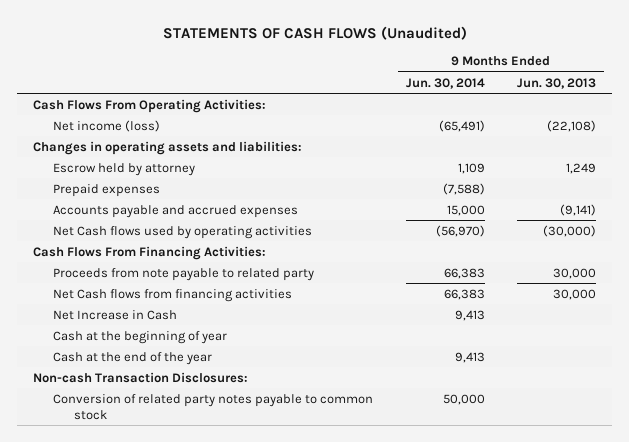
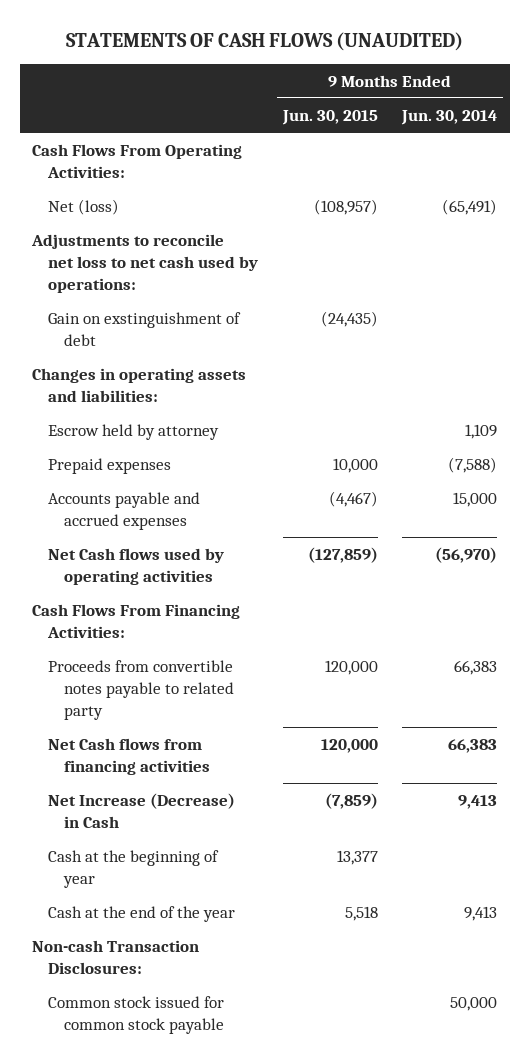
- STATEMENTS OF CASH FLOWS (Unaudited)
+ STATEMENTS OF CASH FLOWS (UNAUDITED)
- | 9 Months Ended Jun. 30, 2014 | 9 Months Ended Jun. 30, 2013
+ | 9 Months Ended Jun. 30, 2015 | 9 Months Ended Jun. 30, 2014
- Net income (loss) | (65,491) | (22,108)
+ Net (loss) | (108,957) | (65,491)
+ Adjustments to reconcile net loss to net cash used by operations:
+ Gain on exstinguishment of debt | (24,435) |
- Proceeds from note payable to related party | 66,383 | 30,000
+ Proceeds from convertible notes payable to related party | 120,000 | 66,383
- Net Increase in Cash | 9,413 |
+ Net Increase (Decrease) in Cash | (7,859) | 9,413
- Conversion of related party notes payable to common stock | 50,000 |
+ Common stock issued for common stock payable | | 50,000

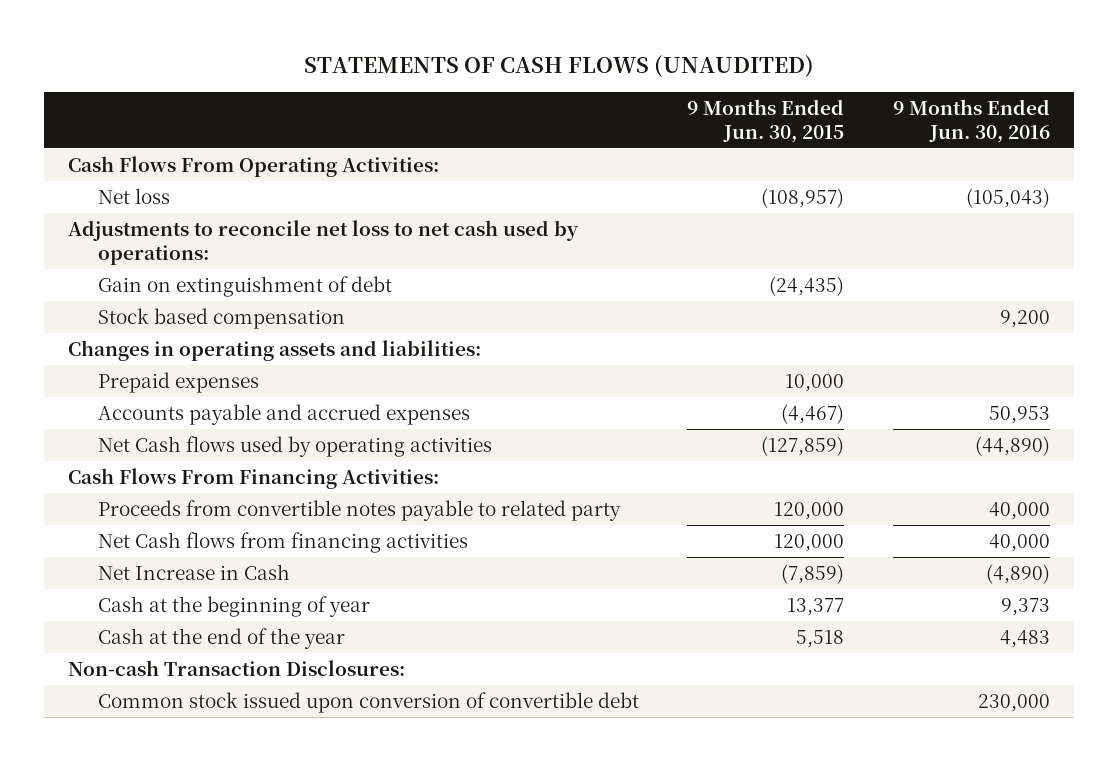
- | 9 Months Ended Jun. 30, 2015 | 9 Months Ended Jun. 30, 2014
+ | 9 Months Ended Jun. 30, 2015 | 9 Months Ended Jun. 30, 2016
- Net (loss) | (108,957) | (65,491)
+ Net loss | (108,957) | (105,043)
- Gain on exstinguishment of debt | (24,435) |
+ Gain on extinguishment of debt | (24,435) |
+ Stock based compensation | | 9,200
- Escrow held by attorney | | 1,109
- Net Increase (Decrease) in Cash | (7,859) | 9,413
+ Net Increase in Cash | (7,859) | (4,890)
- Common stock issued for common stock payable | | 50,000
+ Common stock issued upon conversion of convertible debt | | 230,000

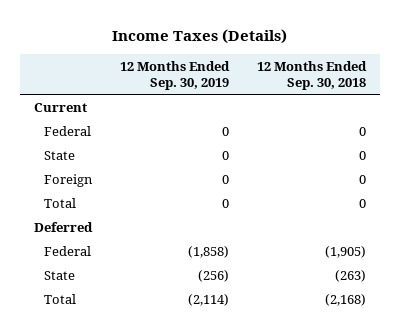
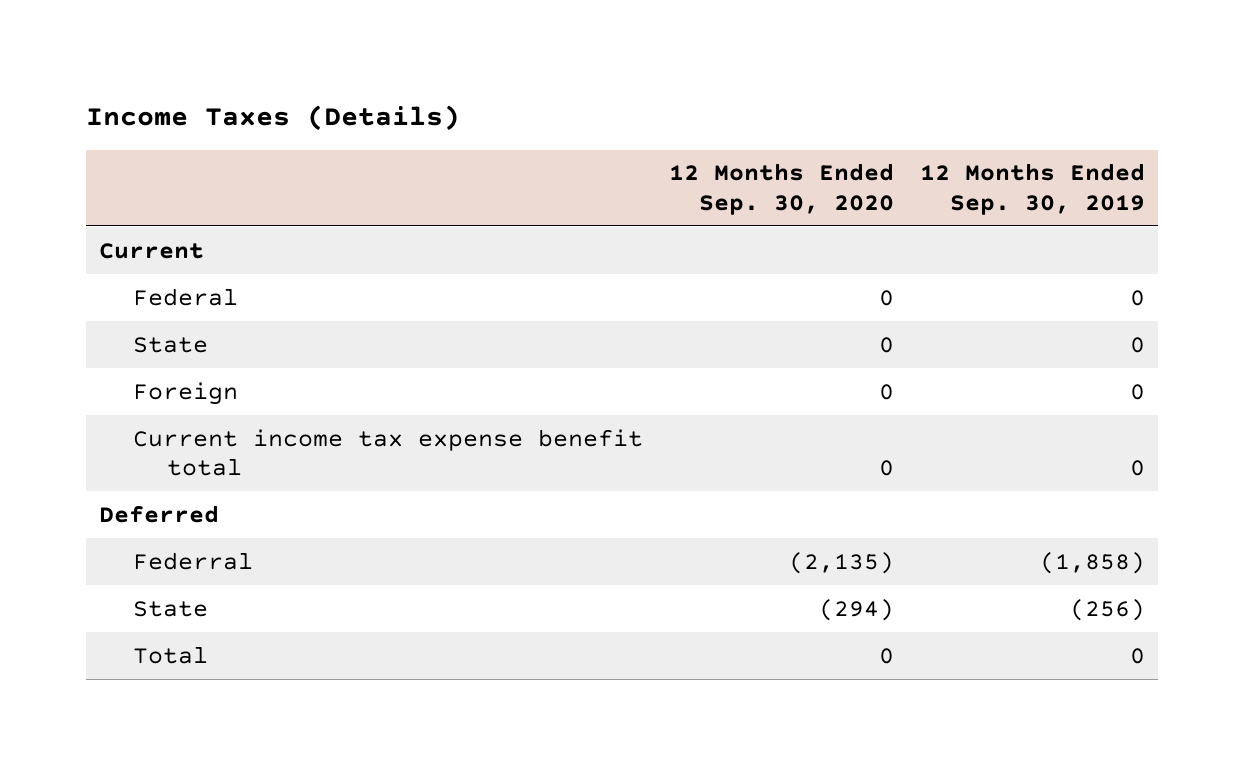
- | 12 Months Ended Sep. 30, 2019 | 12 Months Ended Sep. 30, 2018
+ | 12 Months Ended Sep. 30, 2020 | 12 Months Ended Sep. 30, 2019
+ Current income tax expense benefit total | 0 | 0
- Federal | (1,858) | (1,905)
+ Federral | (2,135) | (1,858)
- Total | (2,114) | (2,168)
moved down: Total | 0 | 0

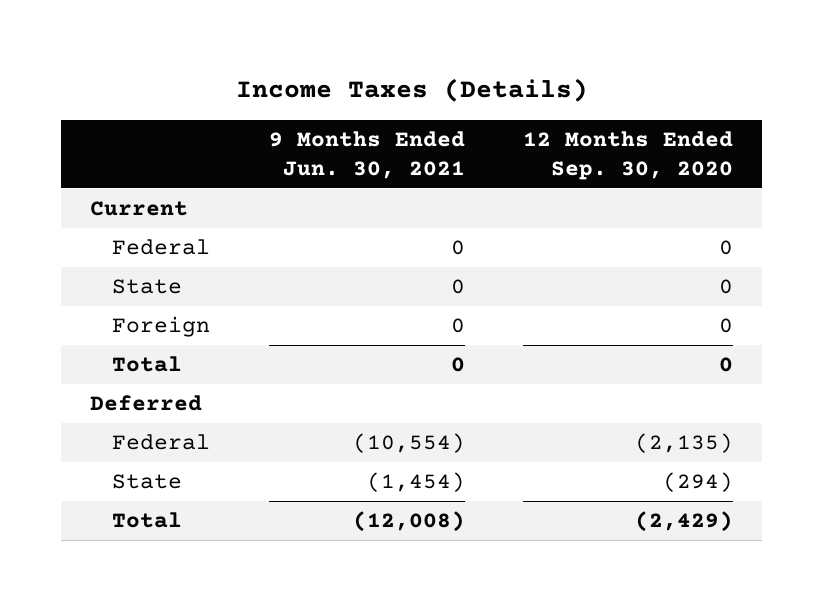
- | 12 Months Ended Sep. 30, 2020 | 12 Months Ended Sep. 30, 2019
+ | 9 Months Ended Jun. 30, 2021 | 12 Months Ended Sep. 30, 2020
- Current income tax expense benefit total | 0 | 0
moved up: Total | 0 | 0
- Federral | (2,135) | (1,858)
+ Federal | (10,554) | (2,135)
+ Total | (12,008) | (2,429)

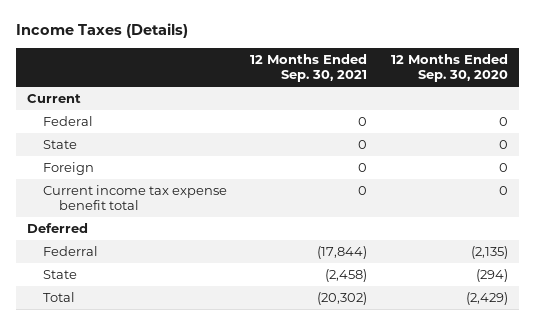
- | 9 Months Ended Jun. 30, 2021 | 12 Months Ended Sep. 30, 2020
+ | 12 Months Ended Sep. 30, 2021 | 12 Months Ended Sep. 30, 2020
- Total | 0 | 0
+ Current income tax expense benefit total | 0 | 0
- Federal | (10,554) | (2,135)
+ Federral | (17,844) | (2,135)

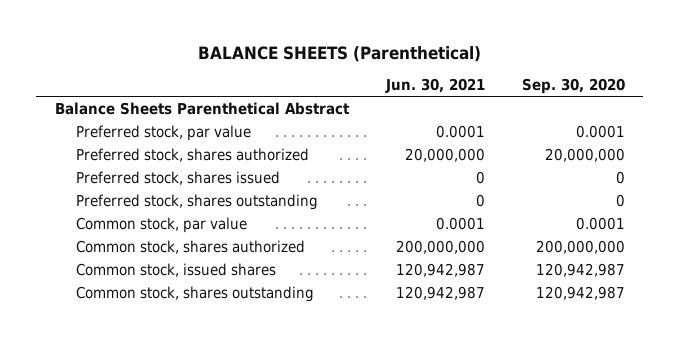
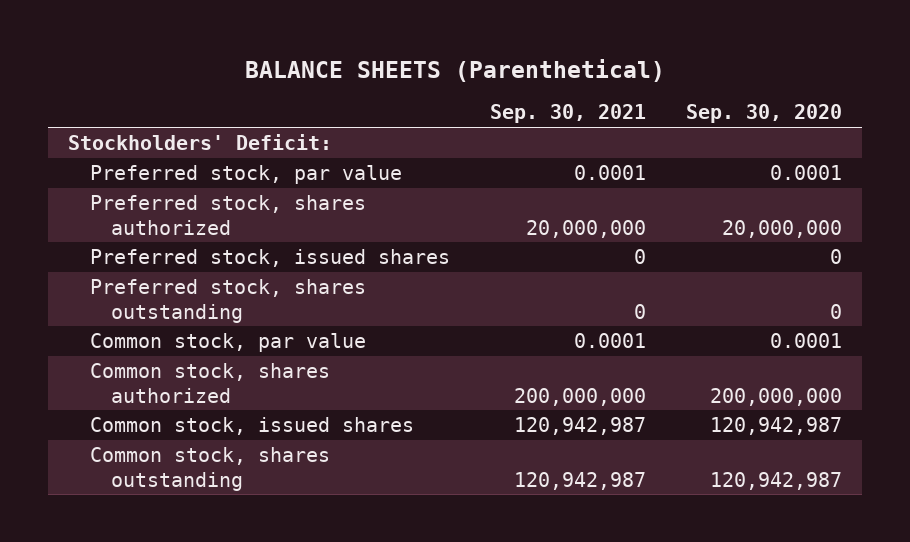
- | Jun. 30, 2021 | Sep. 30, 2020
+ | Sep. 30, 2021 | Sep. 30, 2020
- Balance Sheets Parenthetical Abstract
+ Stockholders' Deficit:
- Preferred stock, shares issued | 0 | 0
+ Preferred stock, issued shares | 0 | 0

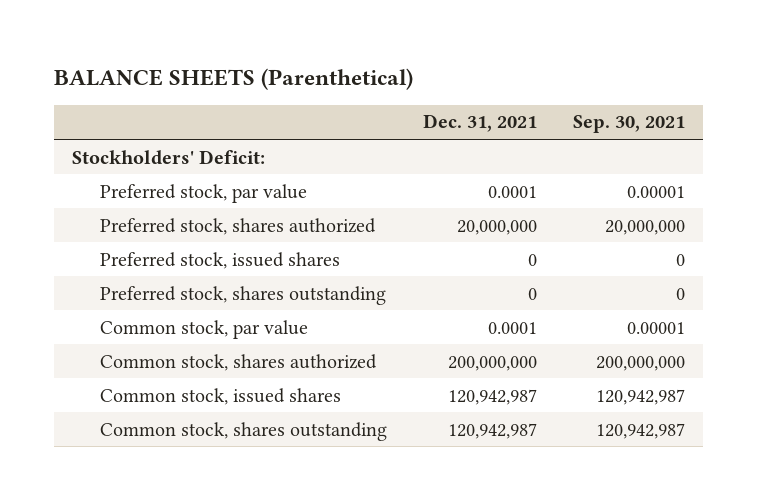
- | Sep. 30, 2021 | Sep. 30, 2020
+ | Dec. 31, 2021 | Sep. 30, 2021
- Preferred stock, par value | 0.0001 | 0.0001
+ Preferred stock, par value | 0.0001 | 0.00001
- Common stock, par value | 0.0001 | 0.0001
+ Common stock, par value | 0.0001 | 0.00001

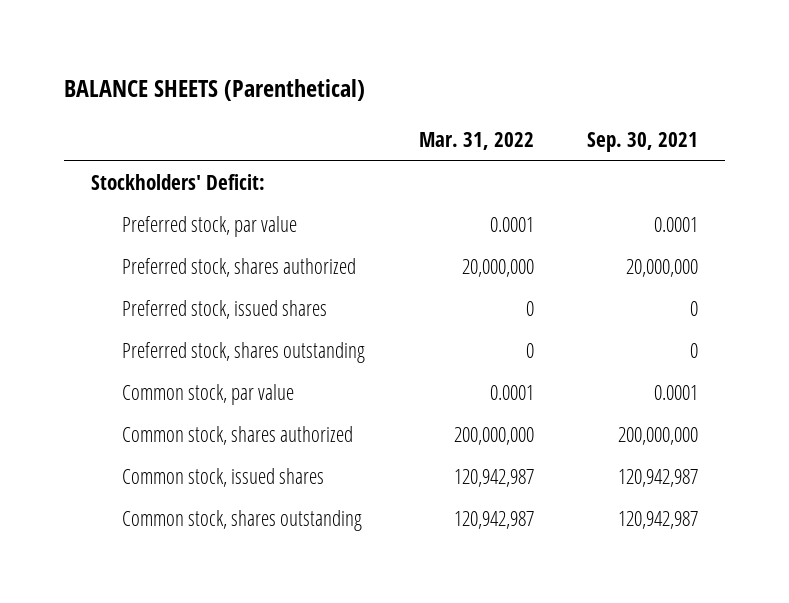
- | Dec. 31, 2021 | Sep. 30, 2021
+ | Mar. 31, 2022 | Sep. 30, 2021
- Preferred stock, par value | 0.0001 | 0.00001
+ Preferred stock, par value | 0.0001 | 0.0001
- Common stock, par value | 0.0001 | 0.00001
+ Common stock, par value | 0.0001 | 0.0001

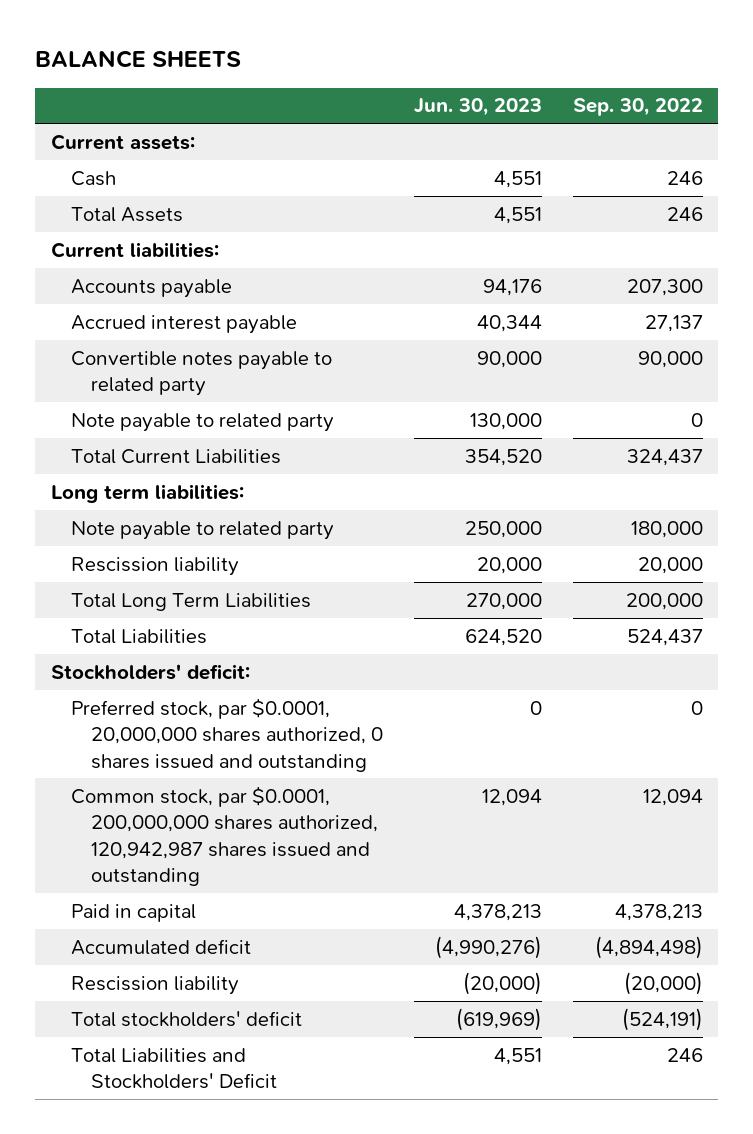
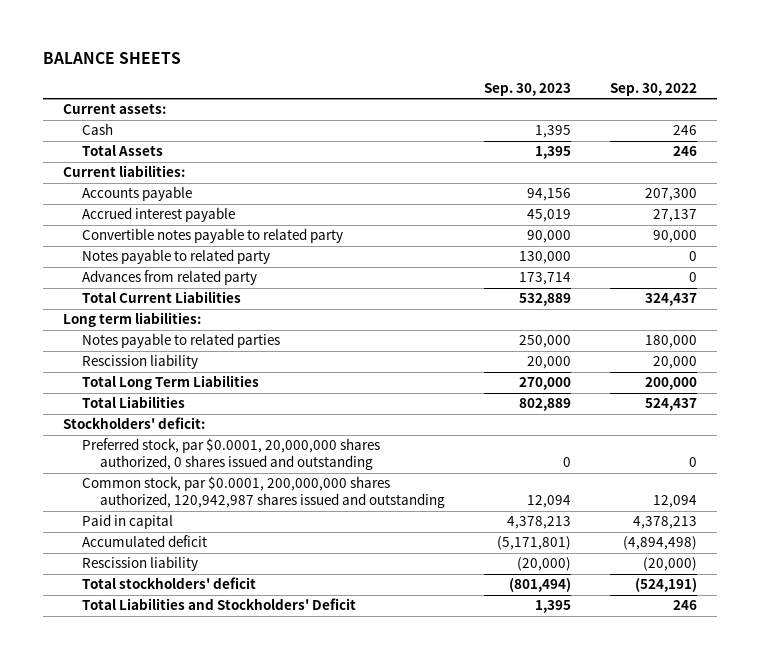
- | Jun. 30, 2023 | Sep. 30, 2022
+ | Sep. 30, 2023 | Sep. 30, 2022
- Note payable to related party | 130,000 | 0
+ Notes payable to related party | 130,000 | 0
+ Advances from related party | 173,714 | 0
- Note payable to related party | 250,000 | 180,000
+ Notes payable to related parties | 250,000 | 180,000

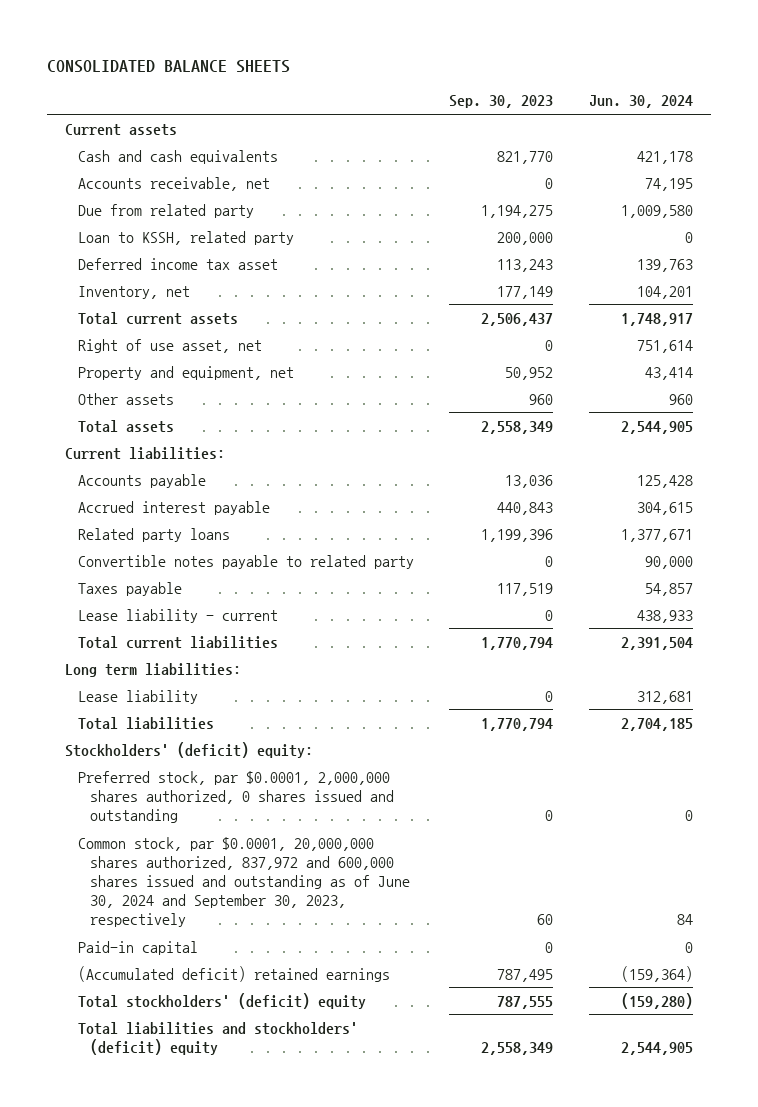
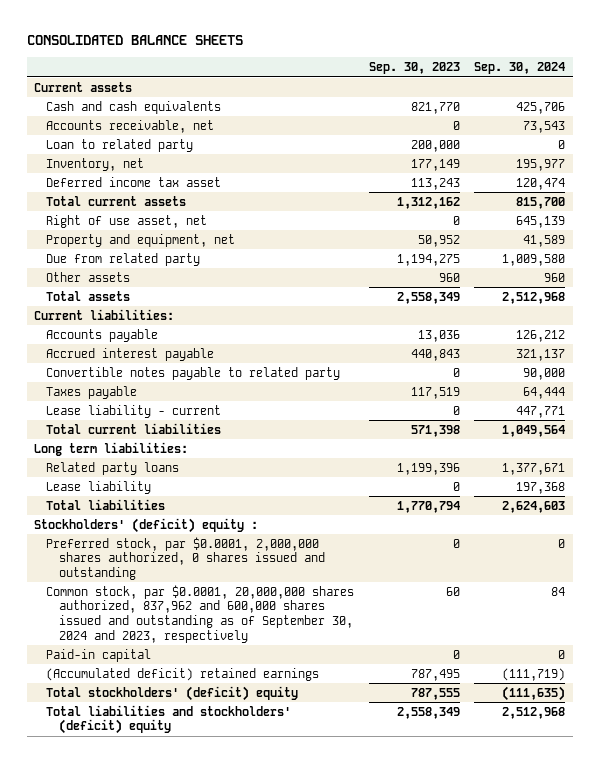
- | Sep. 30, 2023 | Jun. 30, 2024
+ | Sep. 30, 2023 | Sep. 30, 2024
- Loan to KSSH, related party | 200,000 | 0
+ Loan to related party | 200,000 | 0
- Total current assets | 2,506,437 | 1,748,917
moved down: Deferred income tax asset | 113,243 | 120,474
+ Total current assets | 1,312,162 | 815,700
moved down: Due from related party | 1,194,275 | 1,009,580
- Total current liabilities | 1,770,794 | 2,391,504
+ Total current liabilities | 571,398 | 1,049,564
moved down: Related party loans | 1,199,396 | 1,377,671
- Stockholders' (deficit) equity:
+ Stockholders' (deficit) equity :
- Common stock, par $0.0001, 20,000,000 shares authorized, 837,972 and 600,000 shares issued and outstanding as of June 30, 2024 and September 30, 2023, respectively | 60 | 84
+ Common stock, par $0.0001, 20,000,000 shares authorized, 837,962 and 600,000 shares issued and outstanding as of September 30, 2024 and 2023, respectively | 60 | 84

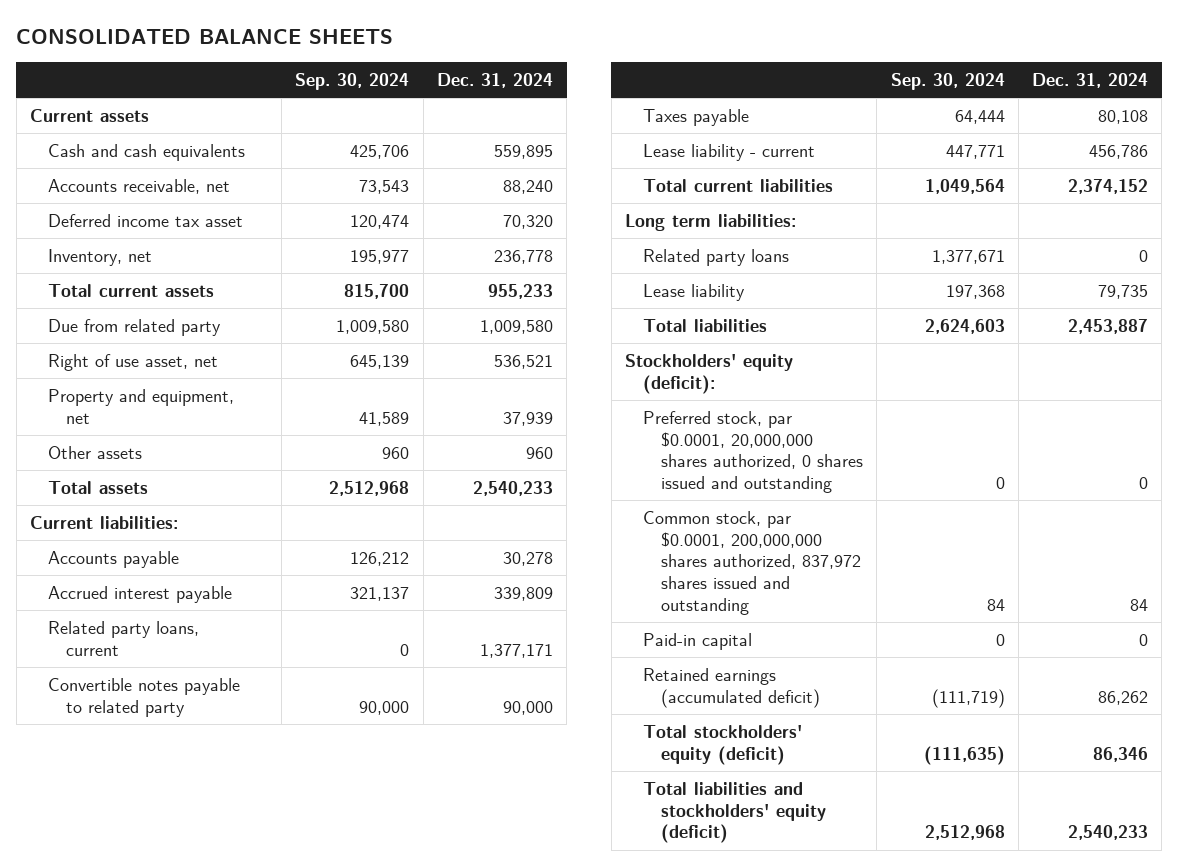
- | Sep. 30, 2023 | Sep. 30, 2024
+ | Sep. 30, 2024 | Dec. 31, 2024
- Loan to related party | 200,000 | 0
moved down: Inventory, net | 195,977 | 236,778
moved up: Due from related party | 1,009,580 | 1,009,580
+ Related party loans, current | 0 | 1,377,171
- Stockholders' (deficit) equity :
- Preferred stock, par $0.0001, 2,000,000 shares authorized, 0 shares issued and outstanding | 0 | 0
- Common stock, par $0.0001, 20,000,000 shares authorized, 837,962 and 600,000 shares issued and outstanding as of September 30, 2024 and 2023, respectively | 60 | 84
+ Stockholders' equity (deficit):
+ Preferred stock, par $0.0001, 20,000,000 shares authorized, 0 shares issued and outstanding | 0 | 0
+ Common stock, par $0.0001, 200,000,000 shares authorized, 837,972 shares issued and outstanding | 84 | 84
- (Accumulated deficit) retained earnings | 787,495 | (111,719)
- Total stockholders' (deficit) equity | 787,555 | (111,635)
- Total liabilities and stockholders' (deficit) equity | 2,558,349 | 2,512,968
+ Retained earnings (accumulated deficit) | (111,719) | 86,262
+ Total stockholders' equity (deficit) | (111,635) | 86,346
+ Total liabilities and stockholders' equity (deficit) | 2,512,968 | 2,540,233

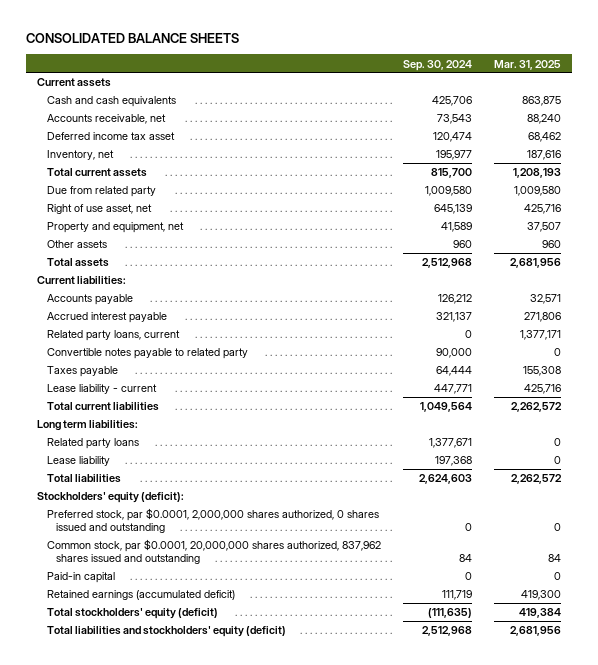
- | Sep. 30, 2024 | Dec. 31, 2024
+ | Sep. 30, 2024 | Mar. 31, 2025
- Preferred stock, par $0.0001, 20,000,000 shares authorized, 0 shares issued and outstanding | 0 | 0
- Common stock, par $0.0001, 200,000,000 shares authorized, 837,972 shares issued and outstanding | 84 | 84
+ Preferred stock, par $0.0001, 2,000,000 shares authorized, 0 shares issued and outstanding | 0 | 0
+ Common stock, par $0.0001, 20,000,000 shares authorized, 837,962 shares issued and outstanding | 84 | 84
- Retained earnings (accumulated deficit) | (111,719) | 86,262
+ Retained earnings (accumulated deficit) | 111,719 | 419,300

